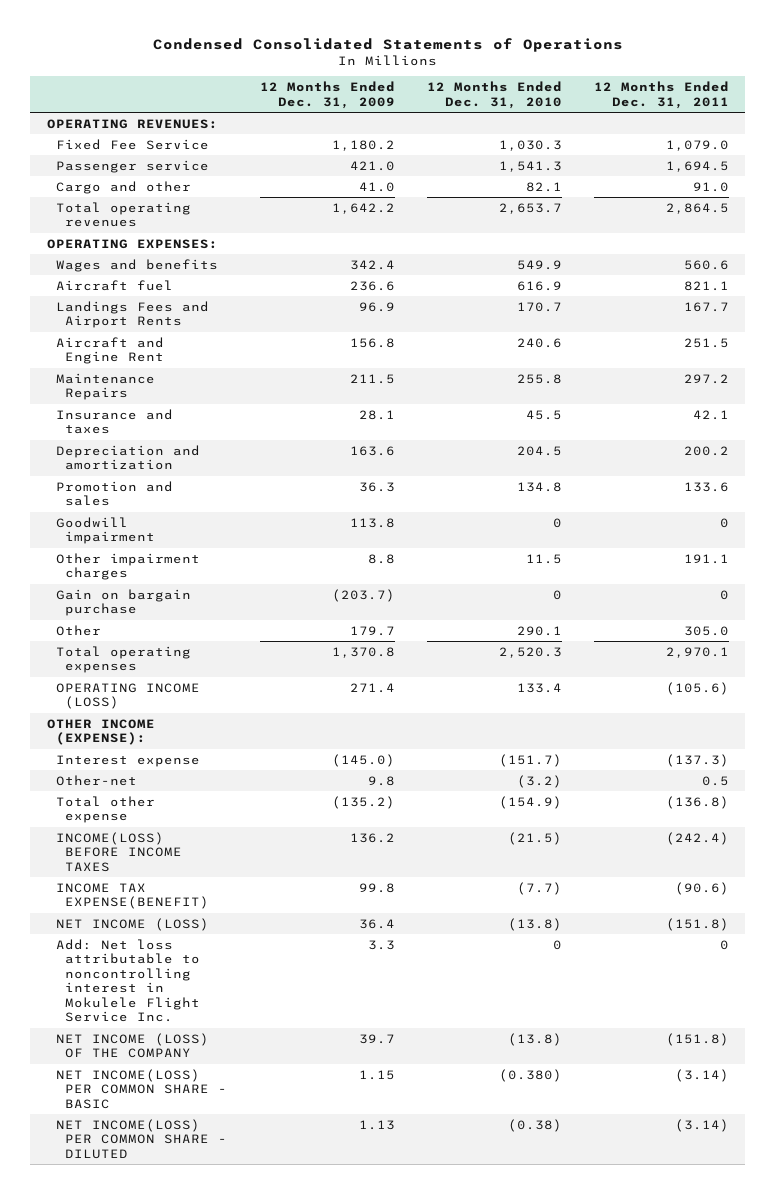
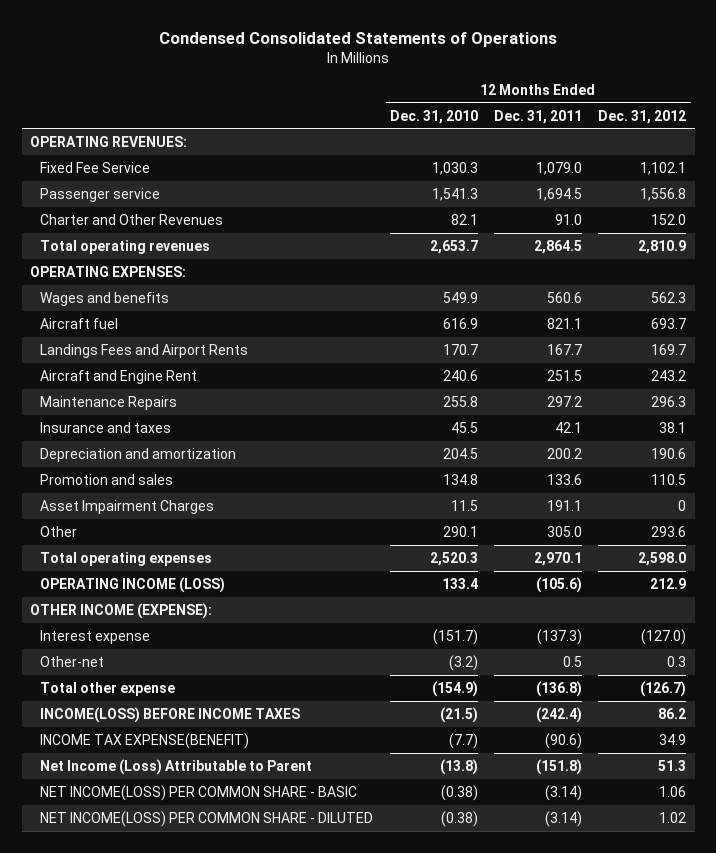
- | 12 Months Ended Dec. 31, 2009 | 12 Months Ended Dec. 31, 2010 | 12 Months Ended Dec. 31, 2011
+ | 12 Months Ended Dec. 31, 2010 | 12 Months Ended Dec. 31, 2011 | 12 Months Ended Dec. 31, 2012
- Cargo and other | 41.0 | 82.1 | 91.0
+ Charter and Other Revenues | 82.1 | 91.0 | 152.0
- Goodwill impairment | 113.8 | 0 | 0
- Other impairment charges | 8.8 | 11.5 | 191.1
- Gain on bargain purchase | (203.7) | 0 | 0
+ Asset Impairment Charges | 11.5 | 191.1 | 0
- NET INCOME (LOSS) | 36.4 | (13.8) | (151.8)
- Add: Net loss attributable to noncontrolling interest in Mokulele Flight Service Inc. | 3.3 | 0 | 0
- NET INCOME (LOSS) OF THE COMPANY | 39.7 | (13.8) | (151.8)
- NET INCOME(LOSS) PER COMMON SHARE - BASIC | 1.15 | (0.380) | (3.14)
+ Net Income (Loss) Attributable to Parent | (13.8) | (151.8) | 51.3
+ NET INCOME(LOSS) PER COMMON SHARE - BASIC | (0.38) | (3.14) | 1.06

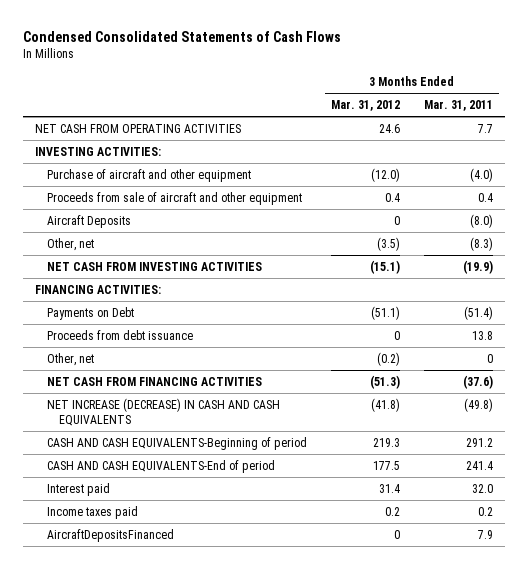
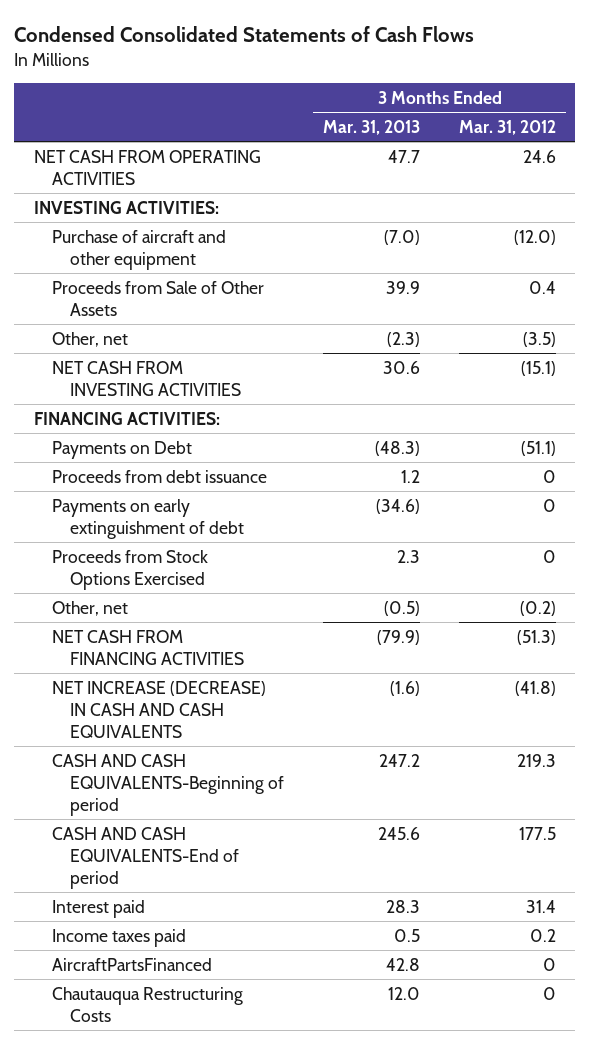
- | 3 Months Ended Mar. 31, 2012 | 3 Months Ended Mar. 31, 2011
+ | 3 Months Ended Mar. 31, 2013 | 3 Months Ended Mar. 31, 2012
- Proceeds from sale of aircraft and other equipment | 0.4 | 0.4
- Aircraft Deposits | 0 | (8.0)
+ Proceeds from Sale of Other Assets | 39.9 | 0.4
+ Payments on early extinguishment of debt | (34.6) | 0
+ Proceeds from Stock Options Exercised | 2.3 | 0
- AircraftDepositsFinanced | 0 | 7.9
+ AircraftPartsFinanced | 42.8 | 0
+ Chautauqua Restructuring Costs | 12.0 | 0

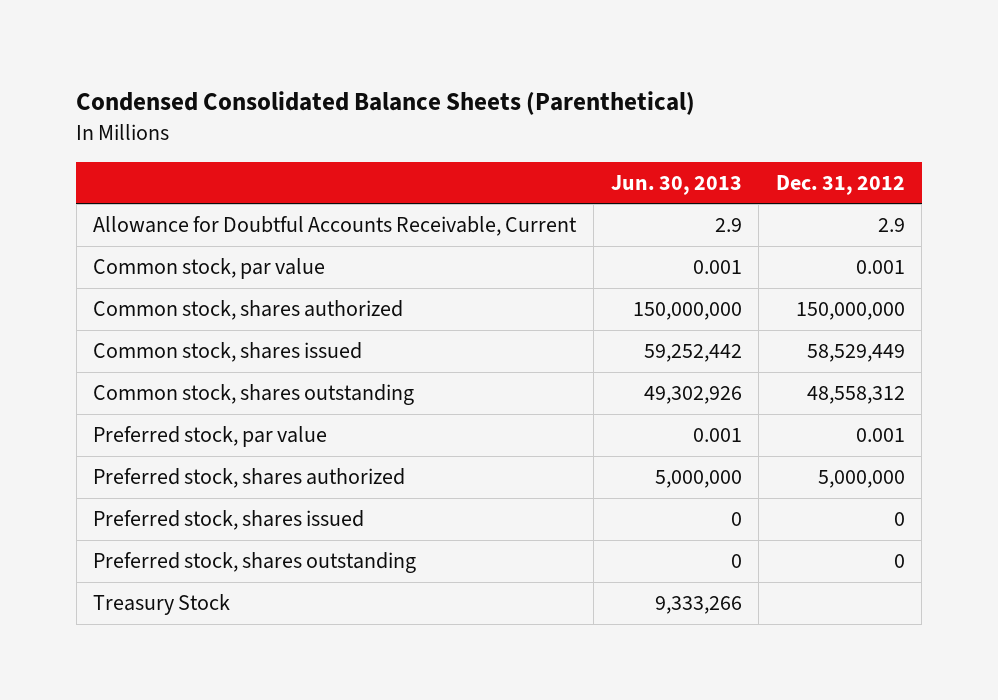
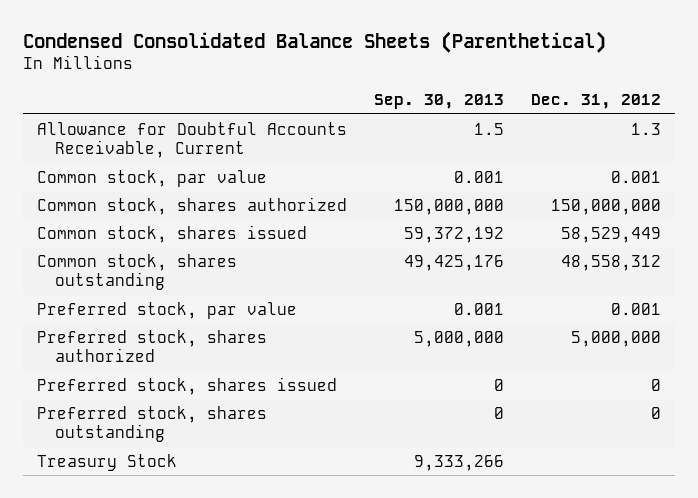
- | Jun. 30, 2013 | Dec. 31, 2012
+ | Sep. 30, 2013 | Dec. 31, 2012
- Allowance for Doubtful Accounts Receivable, Current | 2.9 | 2.9
+ Allowance for Doubtful Accounts Receivable, Current | 1.5 | 1.3

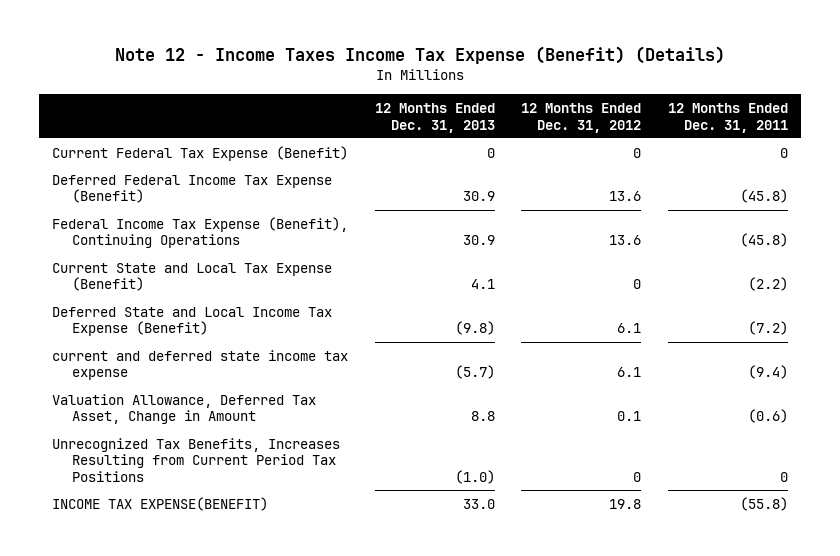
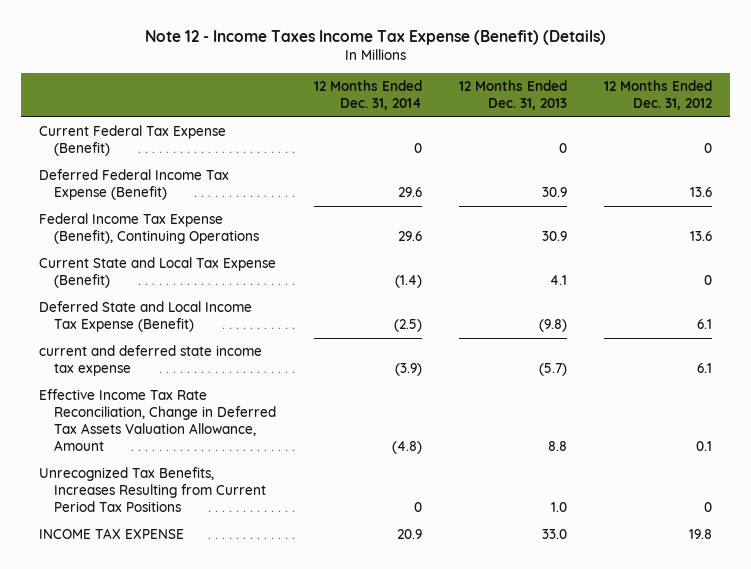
- | 12 Months Ended Dec. 31, 2013 | 12 Months Ended Dec. 31, 2012 | 12 Months Ended Dec. 31, 2011
+ | 12 Months Ended Dec. 31, 2014 | 12 Months Ended Dec. 31, 2013 | 12 Months Ended Dec. 31, 2012
- Valuation Allowance, Deferred Tax Asset, Change in Amount | 8.8 | 0.1 | (0.6)
- Unrecognized Tax Benefits, Increases Resulting from Current Period Tax Positions | (1.0) | 0 | 0
- INCOME TAX EXPENSE(BENEFIT) | 33.0 | 19.8 | (55.8)
+ Effective Income Tax Rate Reconciliation, Change in Deferred Tax Assets Valuation Allowance, Amount | (4.8) | 8.8 | 0.1
+ Unrecognized Tax Benefits, Increases Resulting from Current Period Tax Positions | 0 | 1.0 | 0
+ INCOME TAX EXPENSE | 20.9 | 33.0 | 19.8

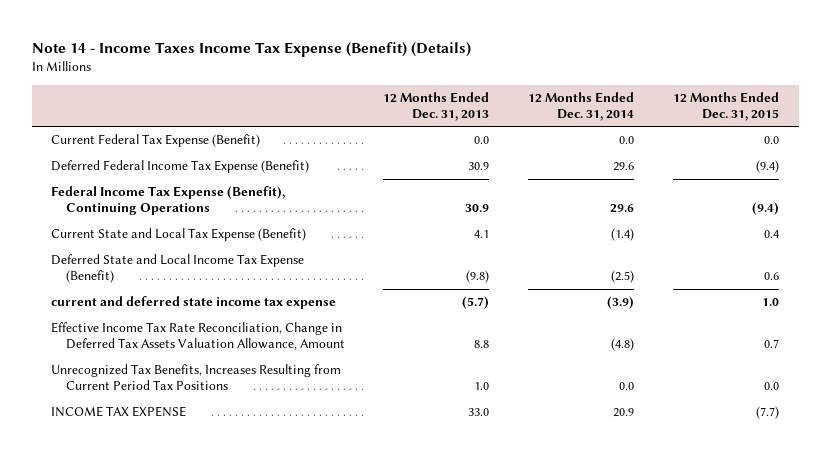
- Note 12 - Income Taxes Income Tax Expense (Benefit) (Details)
+ Note 14 - Income Taxes Income Tax Expense (Benefit) (Details)
- | 12 Months Ended Dec. 31, 2014 | 12 Months Ended Dec. 31, 2013 | 12 Months Ended Dec. 31, 2012
+ | 12 Months Ended Dec. 31, 2013 | 12 Months Ended Dec. 31, 2014 | 12 Months Ended Dec. 31, 2015
- Current Federal Tax Expense (Benefit) | 0 | 0 | 0
+ Current Federal Tax Expense (Benefit) | 0.0 | 0.0 | 0.0
- Unrecognized Tax Benefits, Increases Resulting from Current Period Tax Positions | 0 | 1.0 | 0
+ Unrecognized Tax Benefits, Increases Resulting from Current Period Tax Positions | 1.0 | 0.0 | 0.0

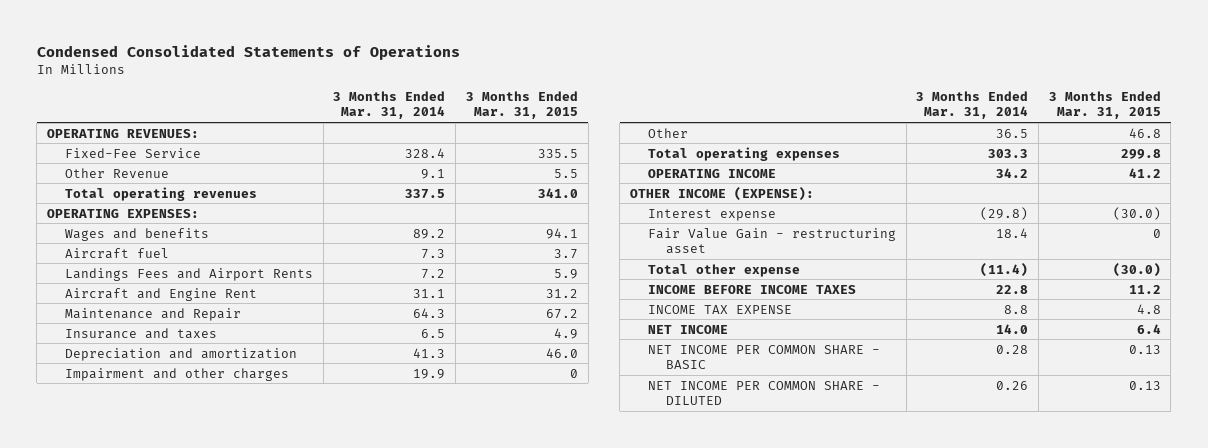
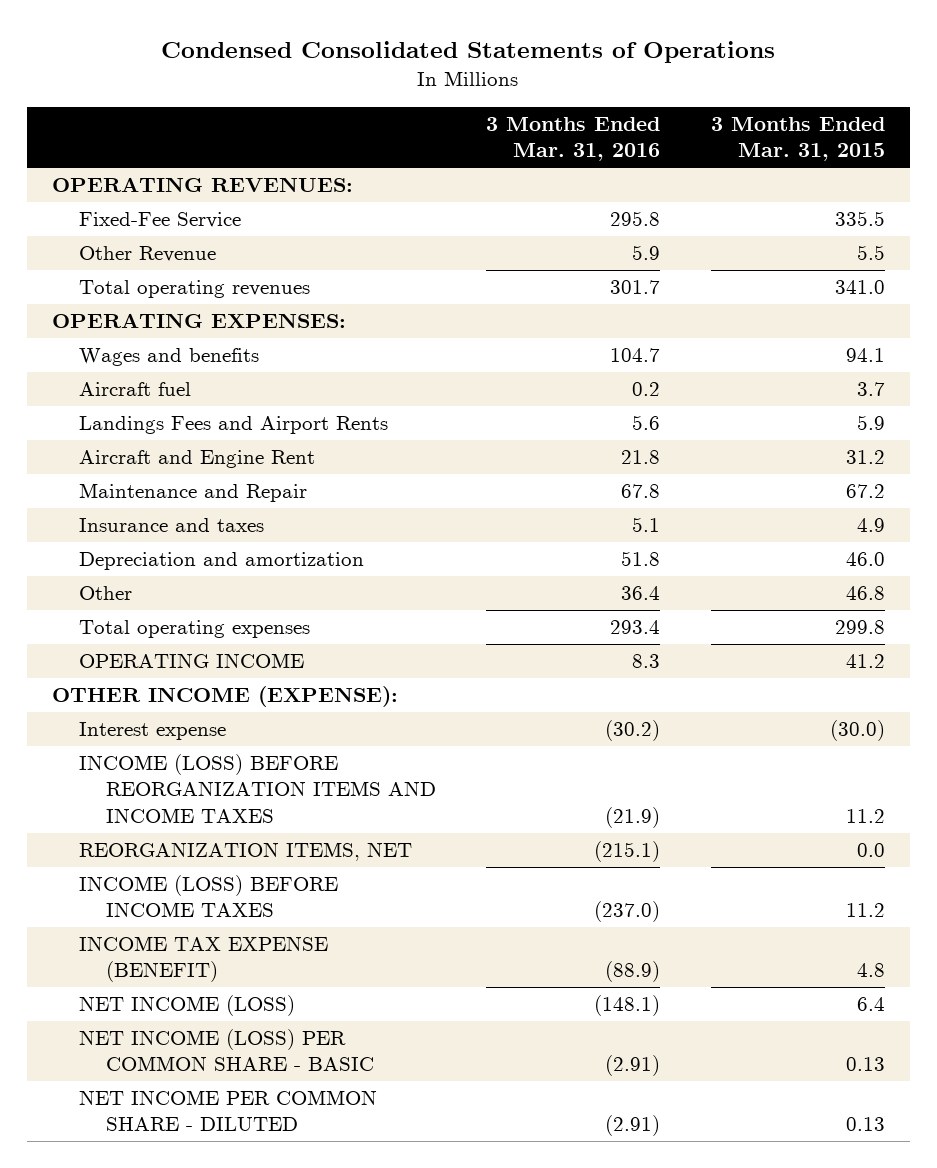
- | 3 Months Ended Mar. 31, 2014 | 3 Months Ended Mar. 31, 2015
+ | 3 Months Ended Mar. 31, 2016 | 3 Months Ended Mar. 31, 2015
- Impairment and other charges | 19.9 | 0
- Fair Value Gain - restructuring asset | 18.4 | 0
- Total other expense | (11.4) | (30.0)
- INCOME BEFORE INCOME TAXES | 22.8 | 11.2
- INCOME TAX EXPENSE | 8.8 | 4.8
- NET INCOME | 14.0 | 6.4
- NET INCOME PER COMMON SHARE - BASIC | 0.28 | 0.13
+ INCOME (LOSS) BEFORE REORGANIZATION ITEMS AND INCOME TAXES | (21.9) | 11.2
+ REORGANIZATION ITEMS, NET | (215.1) | 0.0
+ INCOME (LOSS) BEFORE INCOME TAXES | (237.0) | 11.2
+ INCOME TAX EXPENSE (BENEFIT) | (88.9) | 4.8
+ NET INCOME (LOSS) | (148.1) | 6.4
+ NET INCOME (LOSS) PER COMMON SHARE - BASIC | (2.91) | 0.13

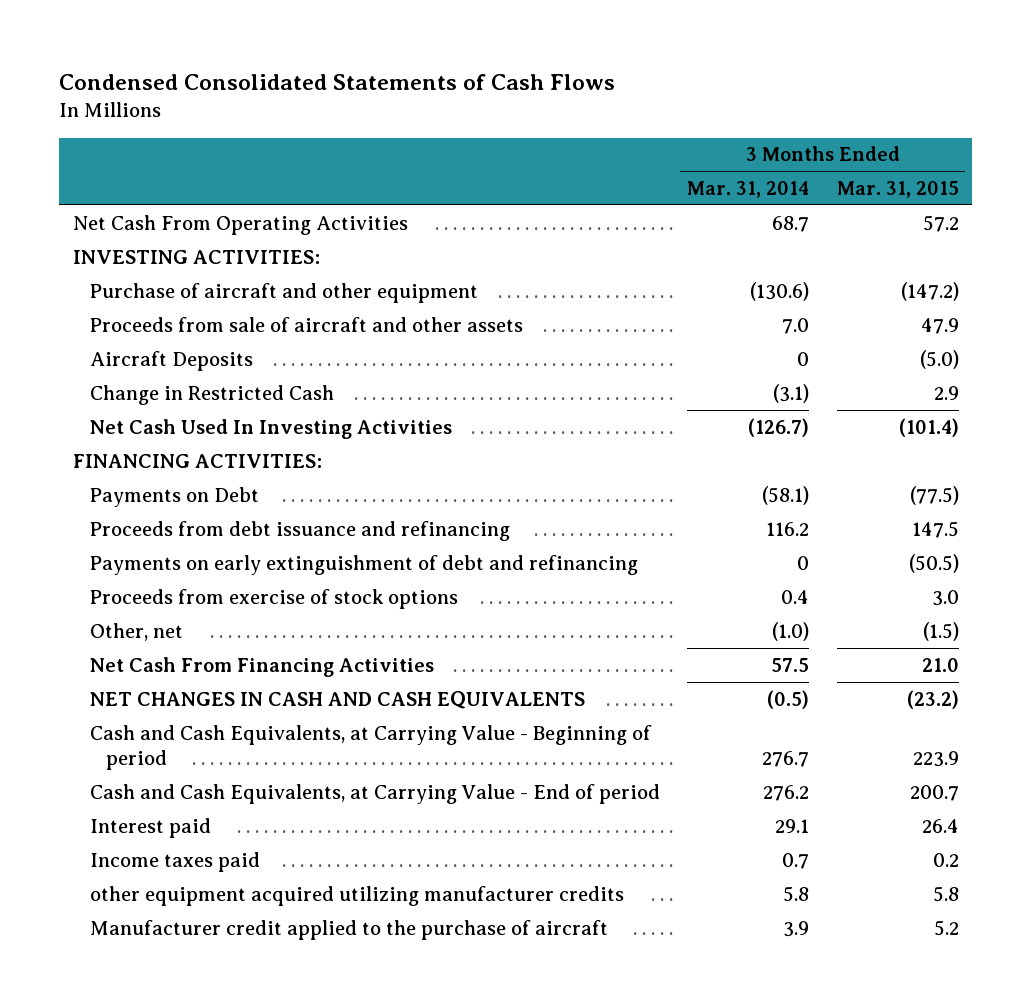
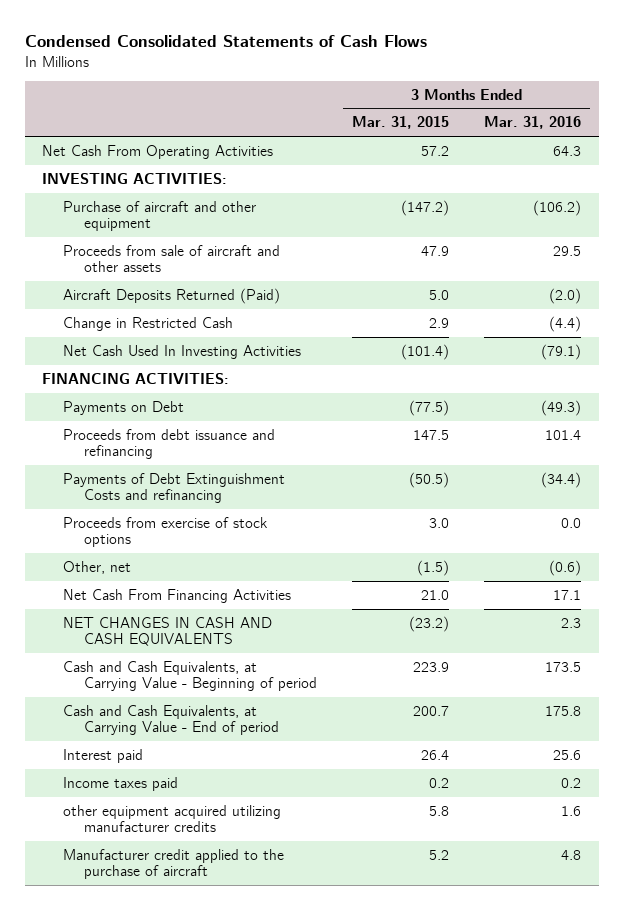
- | 3 Months Ended Mar. 31, 2014 | 3 Months Ended Mar. 31, 2015
+ | 3 Months Ended Mar. 31, 2015 | 3 Months Ended Mar. 31, 2016
- Aircraft Deposits | 0 | (5.0)
+ Aircraft Deposits Returned (Paid) | 5.0 | (2.0)
- Payments on early extinguishment of debt and refinancing | 0 | (50.5)
+ Payments of Debt Extinguishment Costs and refinancing | (50.5) | (34.4)

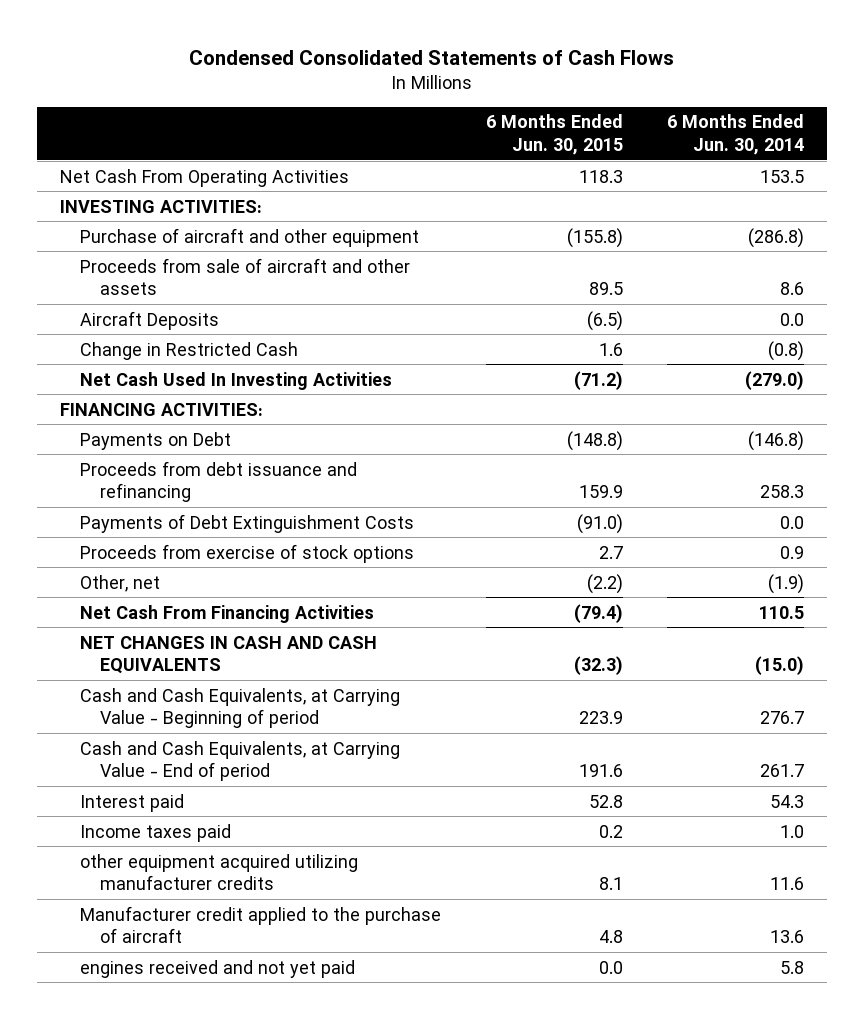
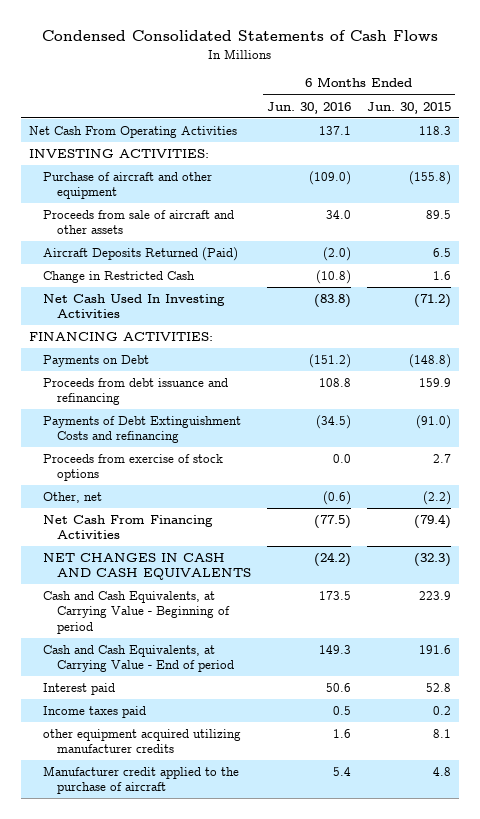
- | 6 Months Ended Jun. 30, 2015 | 6 Months Ended Jun. 30, 2014
+ | 6 Months Ended Jun. 30, 2016 | 6 Months Ended Jun. 30, 2015
- Aircraft Deposits | (6.5) | 0.0
+ Aircraft Deposits Returned (Paid) | (2.0) | 6.5
- Payments of Debt Extinguishment Costs | (91.0) | 0.0
+ Payments of Debt Extinguishment Costs and refinancing | (34.5) | (91.0)
- engines received and not yet paid | 0.0 | 5.8

